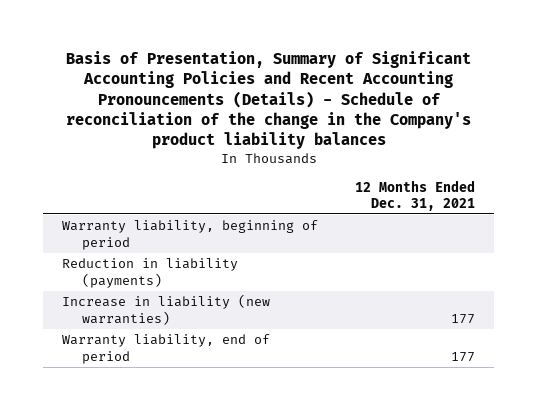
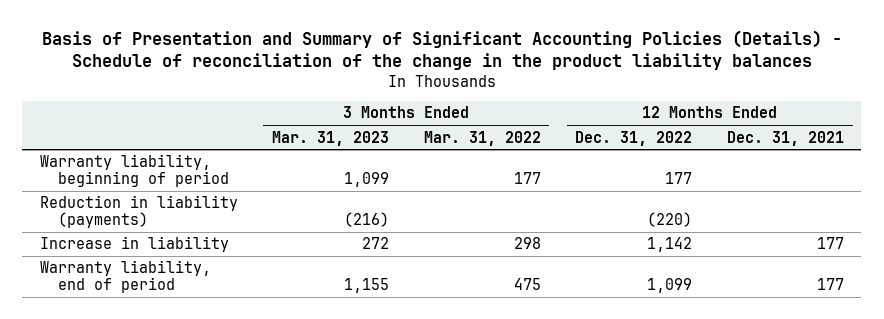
- Basis of Presentation, Summary of Significant Accounting Policies and Recent Accounting Pronouncements (Details) - Schedule of reconciliation of the change in the Company's product liability balances
+ Basis of Presentation and Summary of Significant Accounting Policies (Details) - Schedule of reconciliation of the change in the product liability balances
- | 12 Months Ended Dec. 31, 2021
+ | 3 Months Ended Mar. 31, 2023 | 3 Months Ended Mar. 31, 2022 | 12 Months Ended Dec. 31, 2022 | 12 Months Ended Dec. 31, 2021
- Increase in liability (new warranties) | 177
+ Increase in liability | 272 | 298 | 1,142 | 177

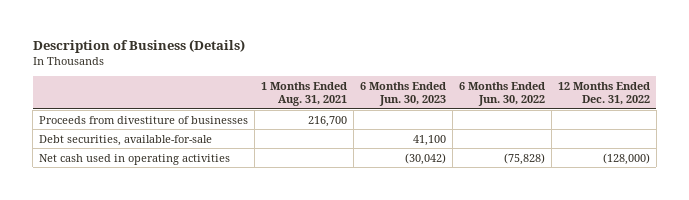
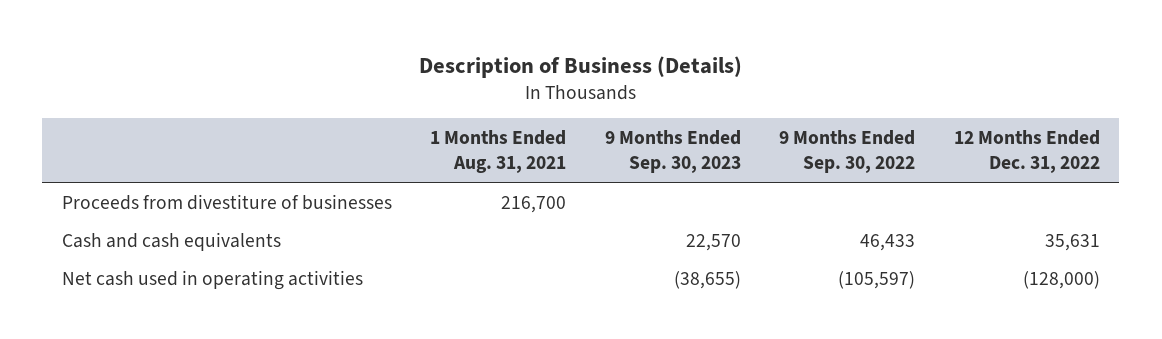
- | 1 Months Ended Aug. 31, 2021 | 6 Months Ended Jun. 30, 2023 | 6 Months Ended Jun. 30, 2022 | 12 Months Ended Dec. 31, 2022
+ | 1 Months Ended Aug. 31, 2021 | 9 Months Ended Sep. 30, 2023 | 9 Months Ended Sep. 30, 2022 | 12 Months Ended Dec. 31, 2022
- Debt securities, available-for-sale | | 41,100 | |
+ Cash and cash equivalents | | 22,570 | 46,433 | 35,631

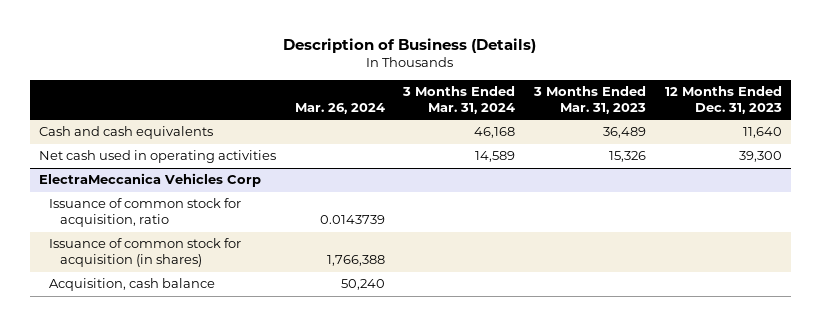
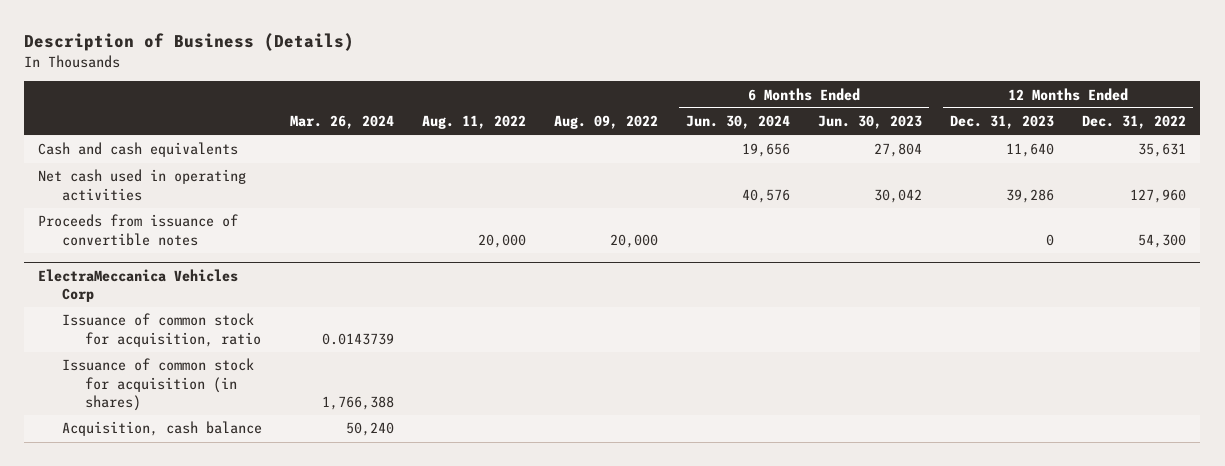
- | Mar. 26, 2024 | 3 Months Ended Mar. 31, 2024 | 3 Months Ended Mar. 31, 2023 | 12 Months Ended Dec. 31, 2023
+ | Mar. 26, 2024 | Aug. 11, 2022 | Aug. 09, 2022 | 6 Months Ended Jun. 30, 2024 | 6 Months Ended Jun. 30, 2023 | 12 Months Ended Dec. 31, 2023 | 12 Months Ended Dec. 31, 2022
- Net cash used in operating activities | | 14,589 | 15,326 | 39,300
+ Net cash used in operating activities | | | | 40,576 | 30,042 | 39,286 | 127,960
+ Proceeds from issuance of convertible notes | | 20,000 | 20,000 | | | 0 | 54,300

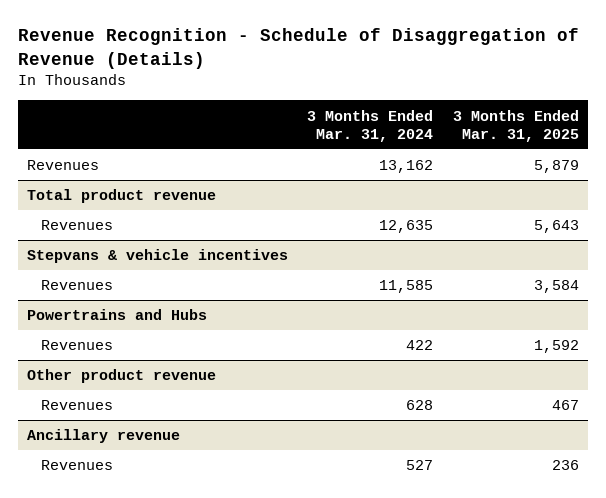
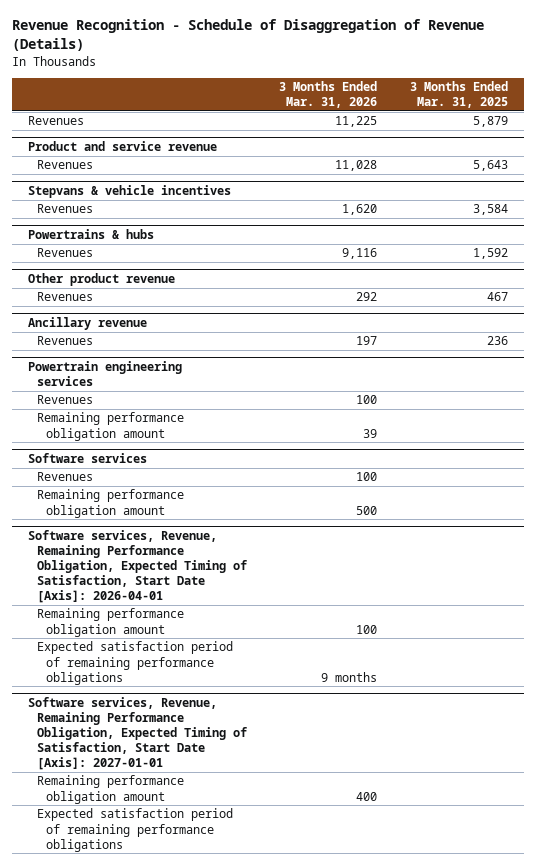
- | 3 Months Ended Mar. 31, 2024 | 3 Months Ended Mar. 31, 2025
+ | 3 Months Ended Mar. 31, 2026 | 3 Months Ended Mar. 31, 2025
- Total product revenue
+ Product and service revenue
- Powertrains and Hubs
+ Powertrains & hubs
+ Powertrain engineering services
+ Revenues | 100 |
+ Remaining performance obligation amount | 39 |
+ Software services
+ Revenues | 100 |
+ Remaining performance obligation amount | 500 |
+ Software services, Revenue, Remaining Performance Obligation, Expected Timing of Satisfaction, Start Date [Axis]: 2026-04-01
+ Remaining performance obligation amount | 100 |
+ Expected satisfaction period of remaining performance obligations | 9 months |
+ Software services, Revenue, Remaining Performance Obligation, Expected Timing of Satisfaction, Start Date [Axis]: 2027-01-01
+ Remaining performance obligation amount | 400 |
+ Expected satisfaction period of remaining performance obligations

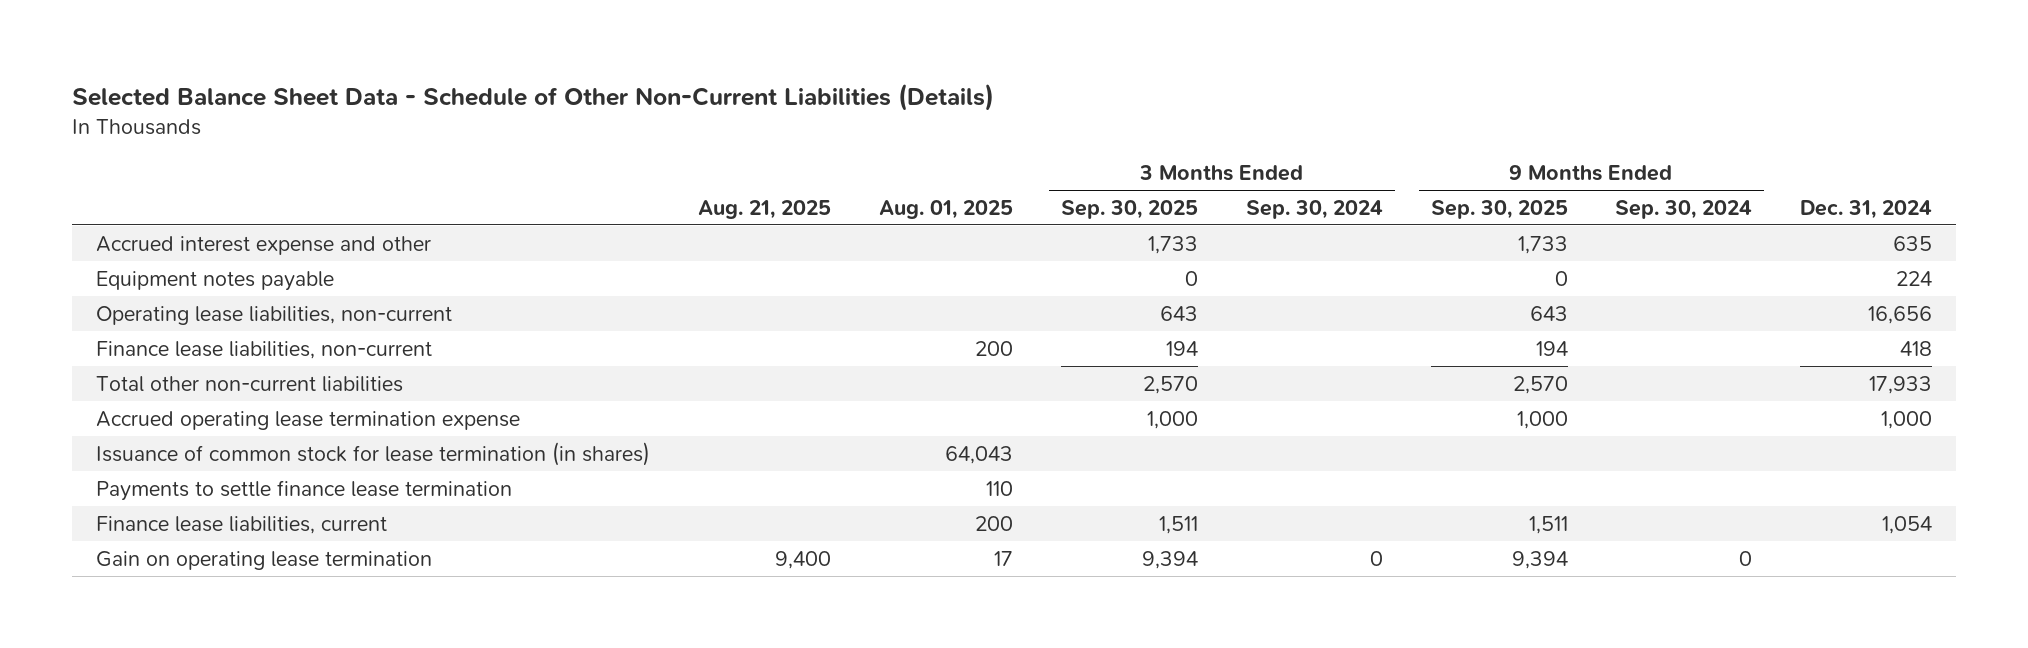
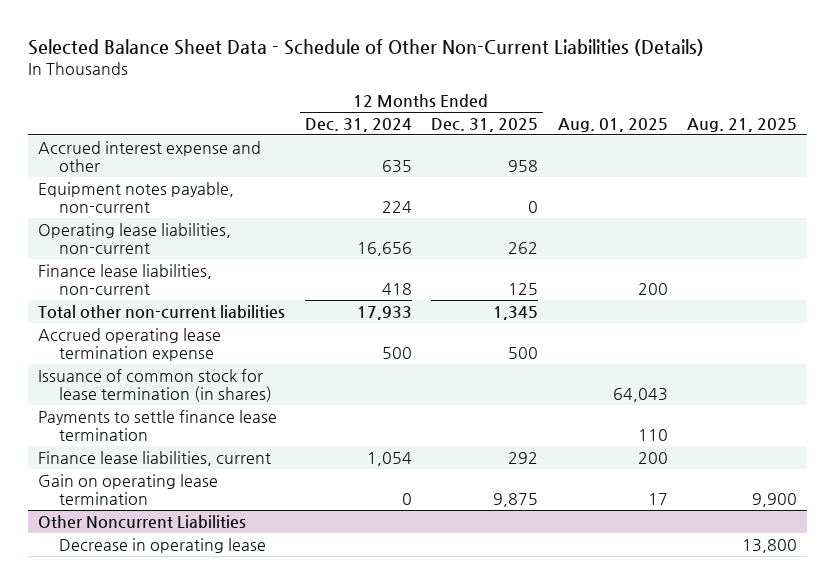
- | Aug. 21, 2025 | Aug. 01, 2025 | 3 Months Ended Sep. 30, 2025 | 3 Months Ended Sep. 30, 2024 | 9 Months Ended Sep. 30, 2025 | 9 Months Ended Sep. 30, 2024 | Dec. 31, 2024
+ | 12 Months Ended Dec. 31, 2024 | 12 Months Ended Dec. 31, 2025 | Aug. 01, 2025 | Aug. 21, 2025
- Equipment notes payable | | | 0 | | 0 | | 224
+ Equipment notes payable, non-current | 224 | 0 | |
- Gain on operating lease termination | 9,400 | 17 | 9,394 | 0 | 9,394 | 0 |
+ Gain on operating lease termination | 0 | 9,875 | 17 | 9,900
+ Other Noncurrent Liabilities
+ Decrease in operating lease | | | | 13,800

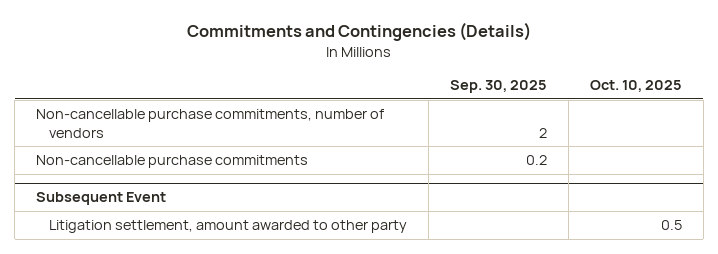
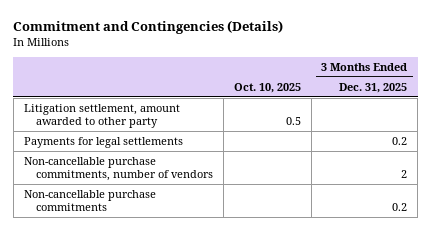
- Commitments and Contingencies (Details)
+ Commitment and Contingencies (Details)
- | Sep. 30, 2025 | Oct. 10, 2025
+ | Oct. 10, 2025 | 3 Months Ended Dec. 31, 2025
+ Litigation settlement, amount awarded to other party | 0.5 |
+ Payments for legal settlements | | 0.2
- Subsequent Event
- Litigation settlement, amount awarded to other party | | 0.5

